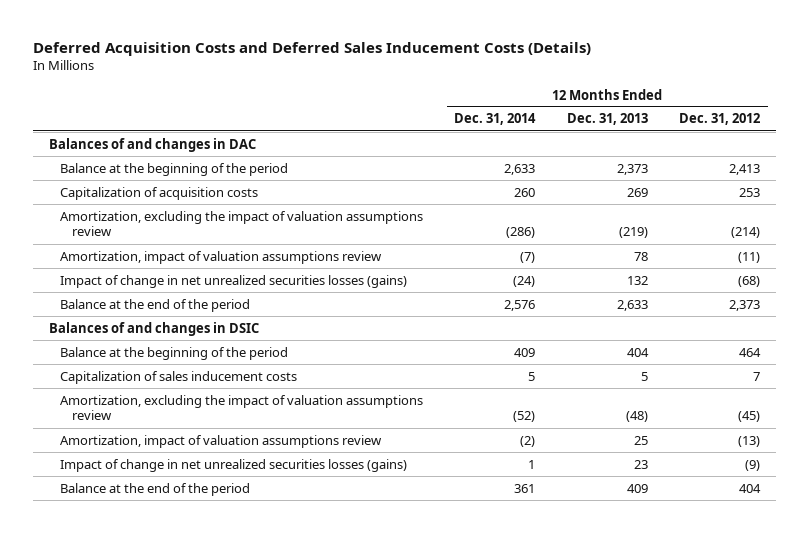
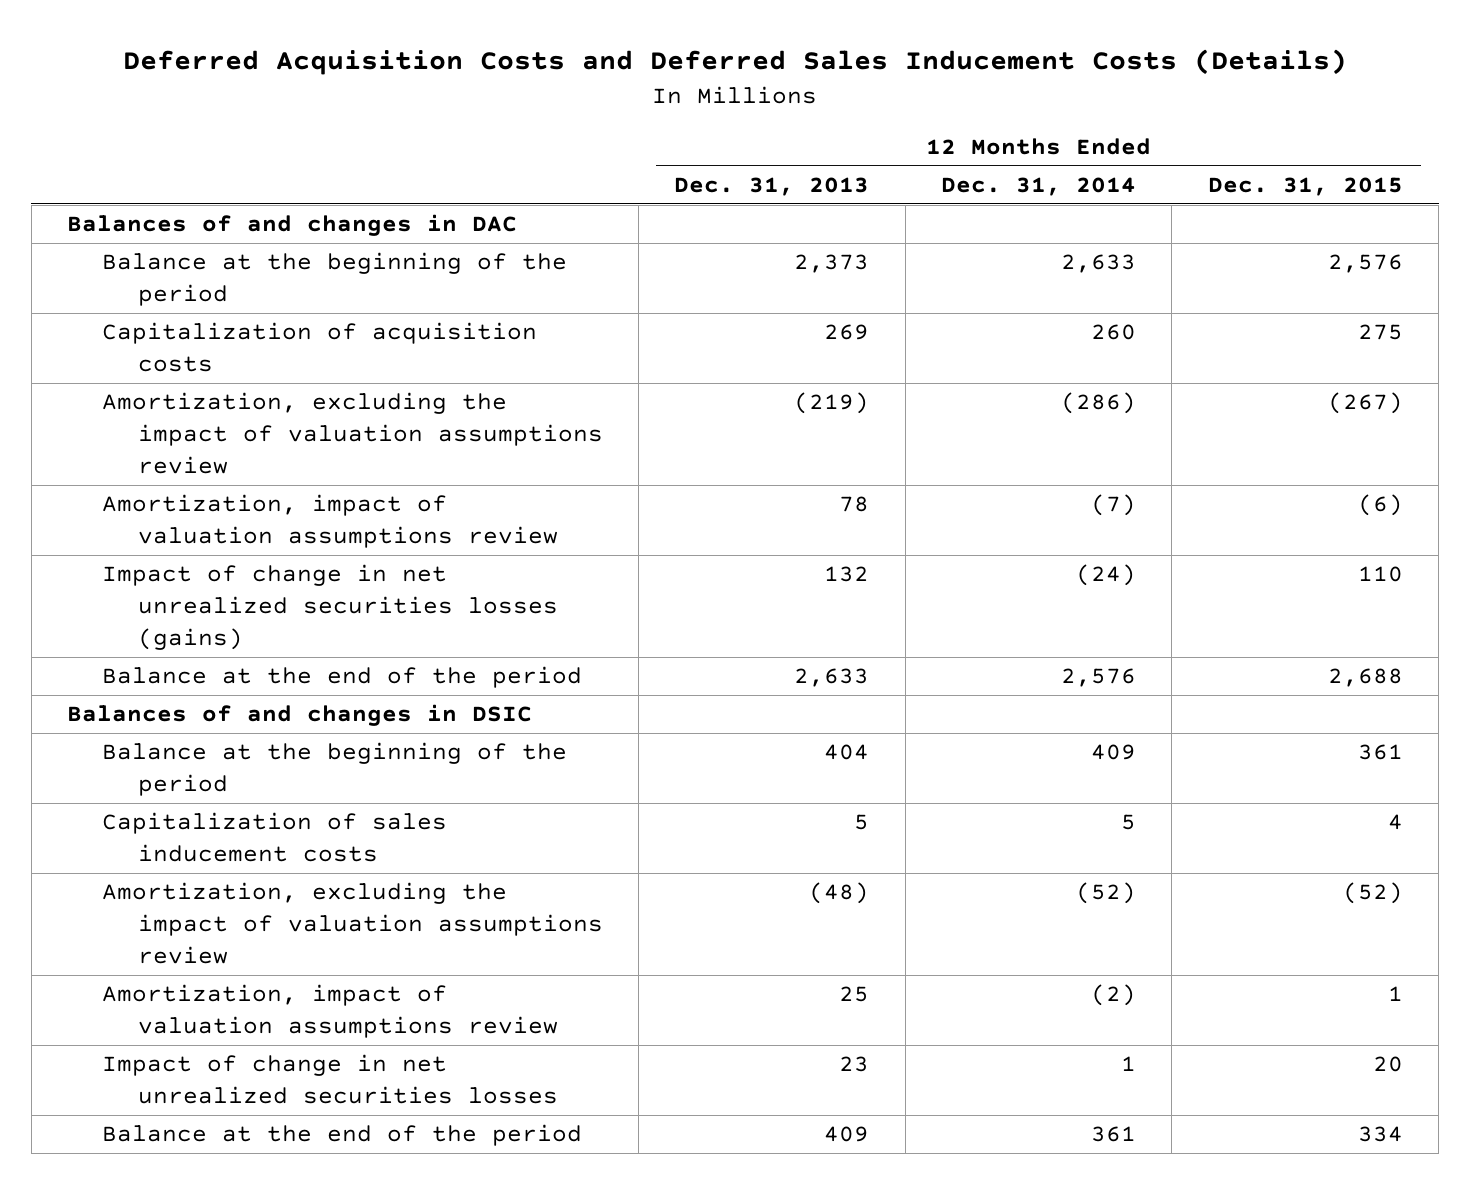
- | 12 Months Ended Dec. 31, 2014 | 12 Months Ended Dec. 31, 2013 | 12 Months Ended Dec. 31, 2012
+ | 12 Months Ended Dec. 31, 2013 | 12 Months Ended Dec. 31, 2014 | 12 Months Ended Dec. 31, 2015
- Impact of change in net unrealized securities losses (gains) | 1 | 23 | (9)
+ Impact of change in net unrealized securities losses | 23 | 1 | 20

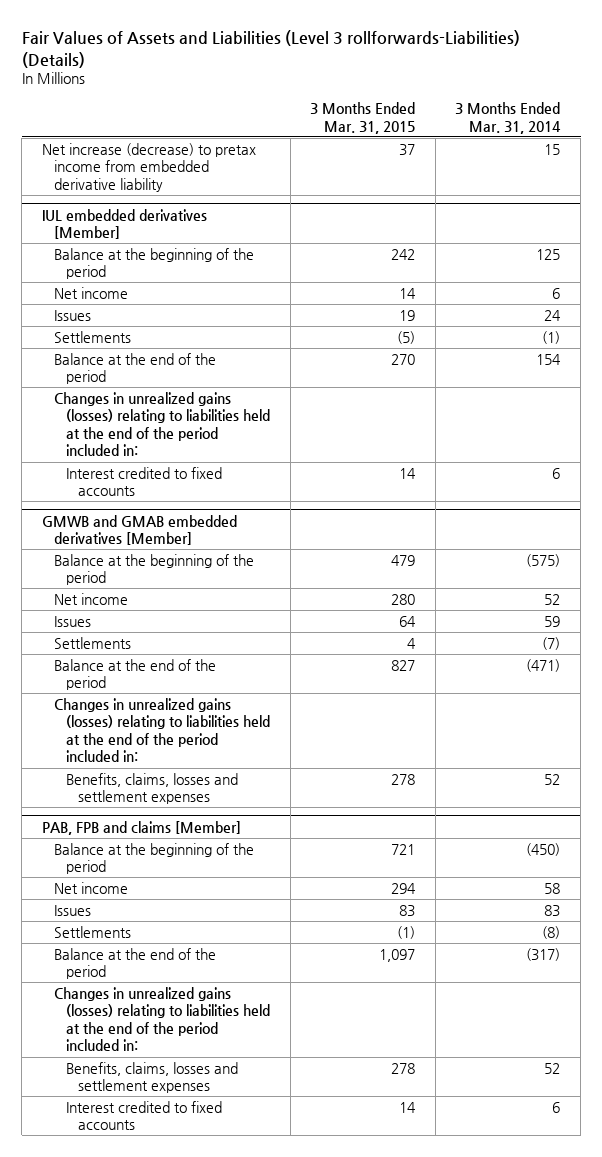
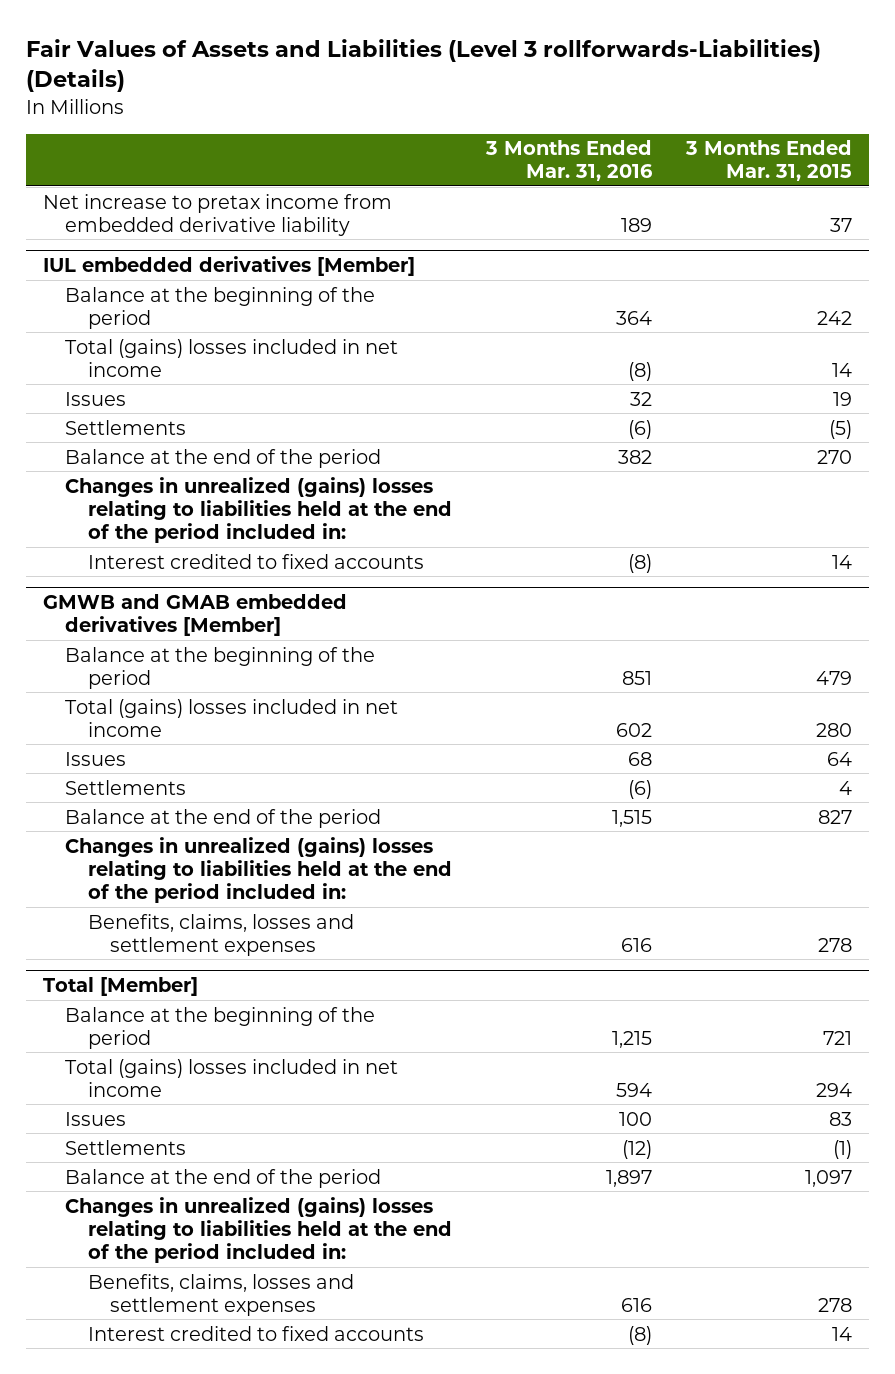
- | 3 Months Ended Mar. 31, 2015 | 3 Months Ended Mar. 31, 2014
+ | 3 Months Ended Mar. 31, 2016 | 3 Months Ended Mar. 31, 2015
- Net increase (decrease) to pretax income from embedded derivative liability | 37 | 15
+ Net increase to pretax income from embedded derivative liability | 189 | 37
@ IUL embedded derivatives [Member]
- Net income | 14 | 6
+ Total (gains) losses included in net income | (8) | 14
- Changes in unrealized gains (losses) relating to liabilities held at the end of the period included in:
+ Changes in unrealized (gains) losses relating to liabilities held at the end of the period included in:
@ GMWB and GMAB embedded derivatives [Member]
- Net income | 280 | 52
+ Total (gains) losses included in net income | 602 | 280
- Changes in unrealized gains (losses) relating to liabilities held at the end of the period included in:
+ Changes in unrealized (gains) losses relating to liabilities held at the end of the period included in:
- PAB, FPB and claims [Member]
+ Total [Member]
- Net income | 294 | 58
+ Total (gains) losses included in net income | 594 | 294
- Changes in unrealized gains (losses) relating to liabilities held at the end of the period included in:
+ Changes in unrealized (gains) losses relating to liabilities held at the end of the period included in:

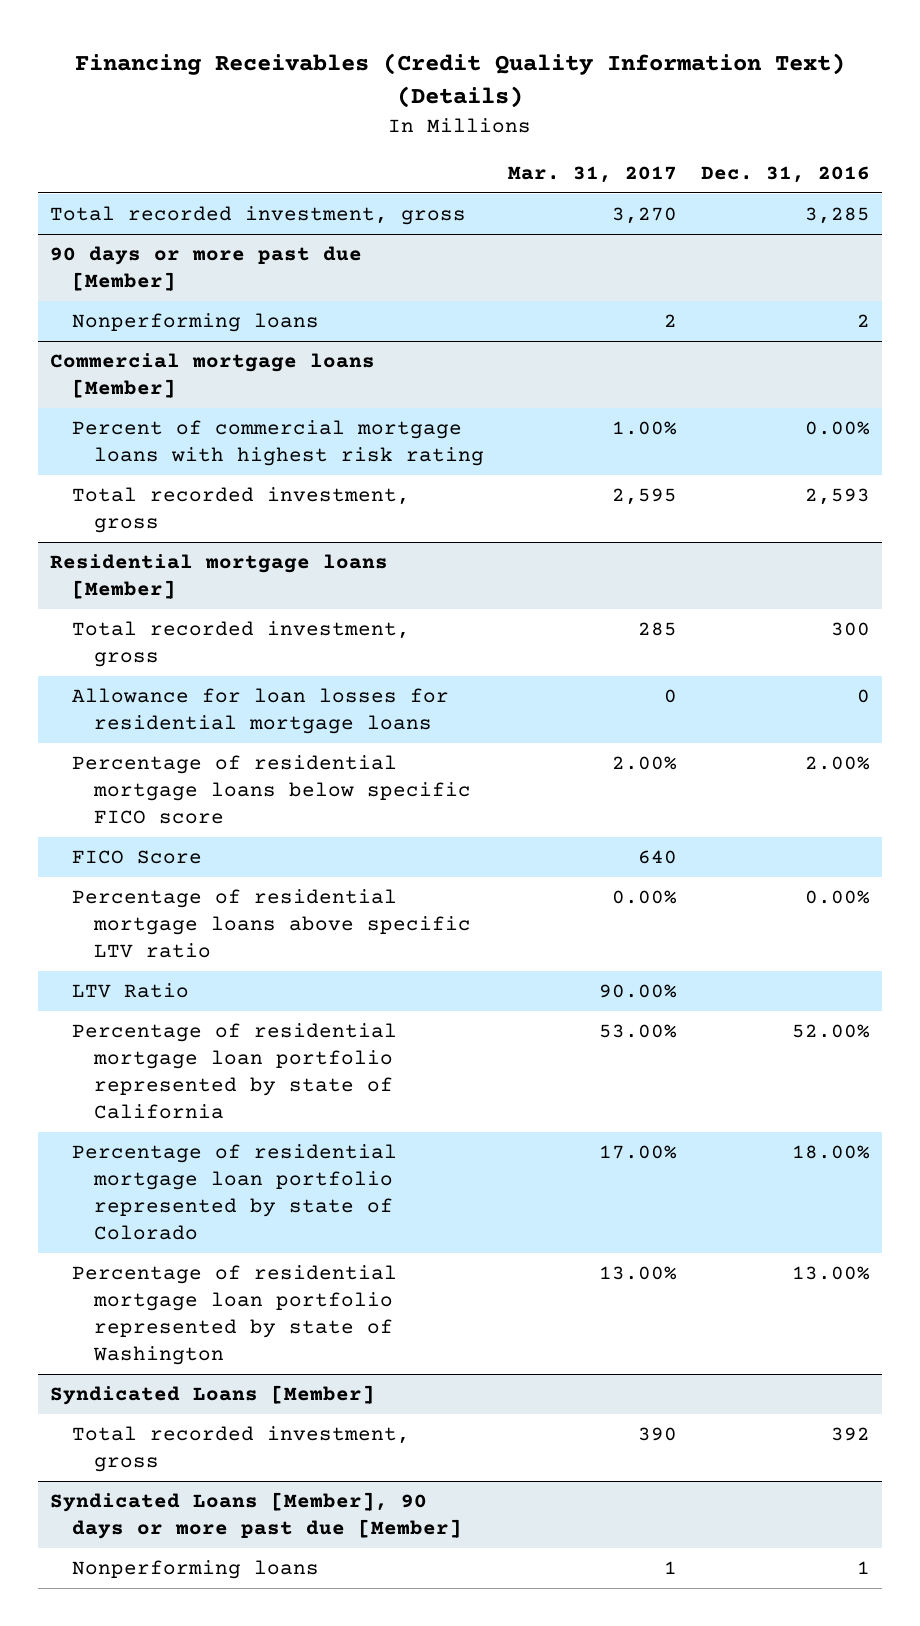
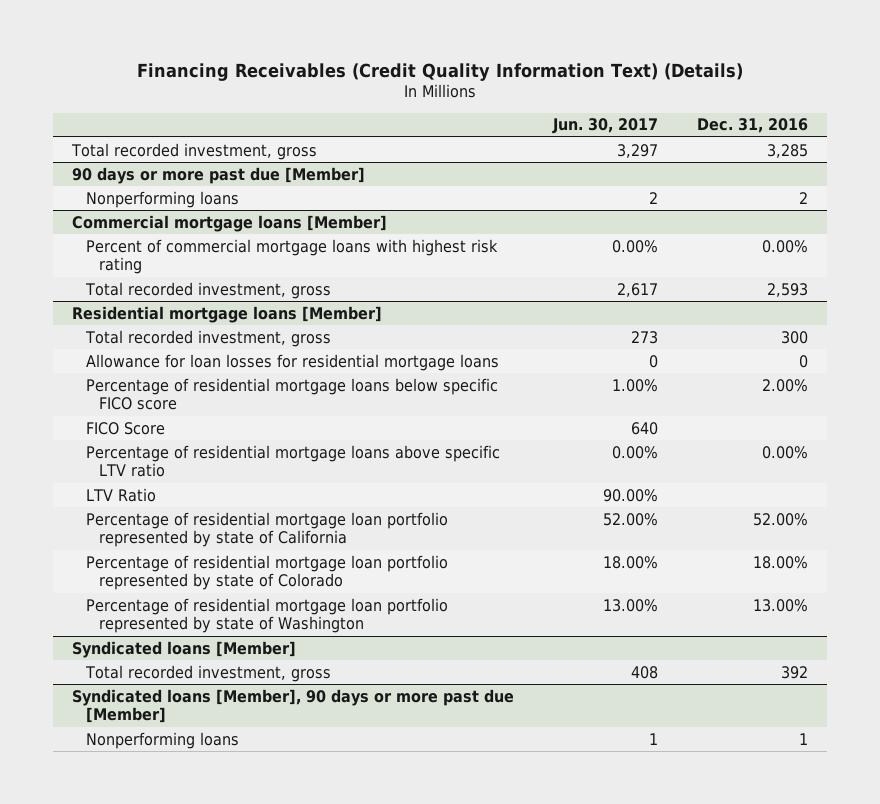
- | Mar. 31, 2017 | Dec. 31, 2016
+ | Jun. 30, 2017 | Dec. 31, 2016
- Syndicated Loans [Member]
+ Syndicated loans [Member]
- Syndicated Loans [Member], 90 days or more past due [Member]
+ Syndicated loans [Member], 90 days or more past due [Member]

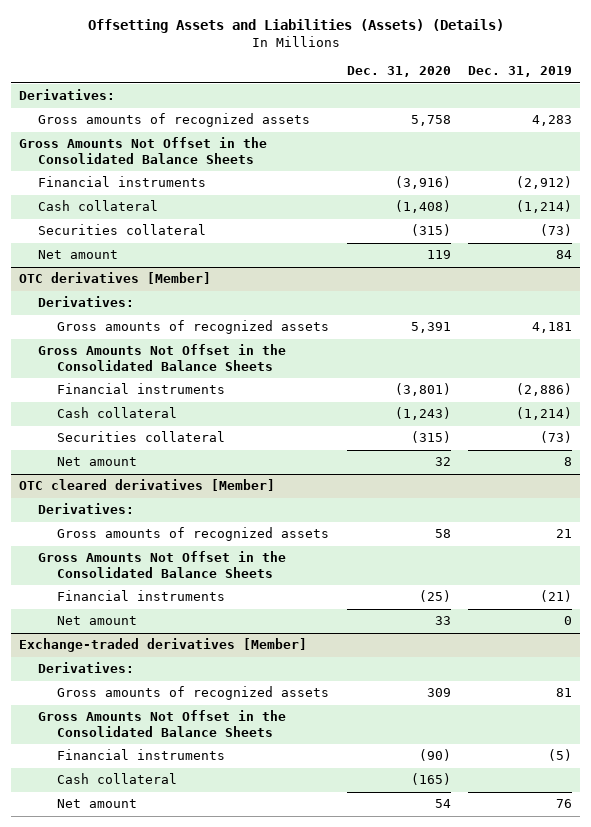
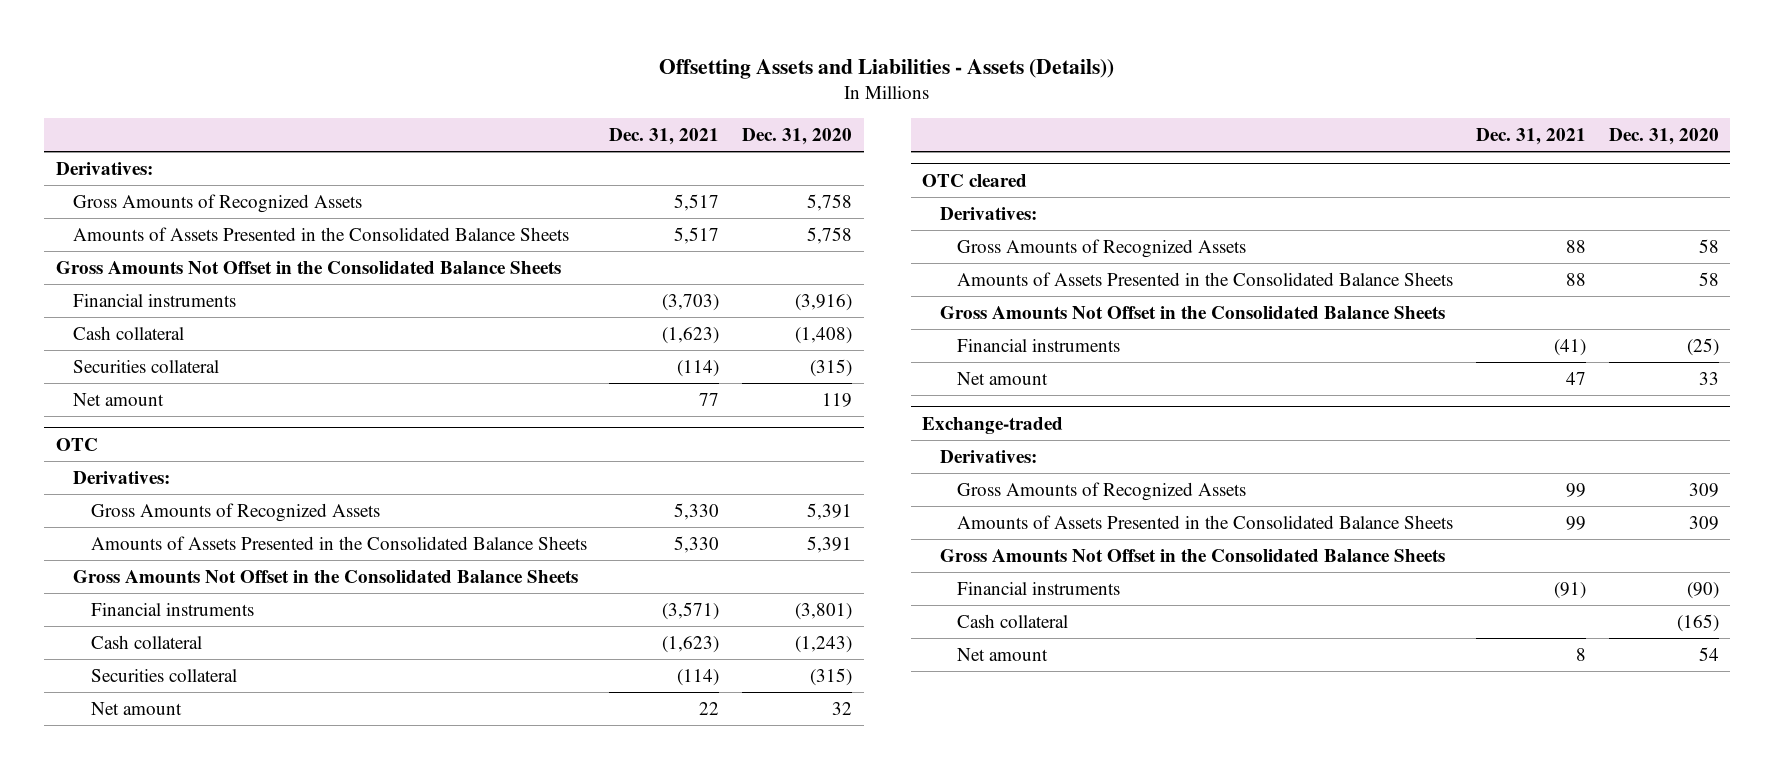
- Offsetting Assets and Liabilities (Assets) (Details)
+ Offsetting Assets and Liabilities - Assets (Details))
- | Dec. 31, 2020 | Dec. 31, 2019
+ | Dec. 31, 2021 | Dec. 31, 2020
- Gross amounts of recognized assets | 5,758 | 4,283
+ Gross Amounts of Recognized Assets | 5,517 | 5,758
+ Amounts of Assets Presented in the Consolidated Balance Sheets | 5,517 | 5,758
- OTC derivatives [Member]
+ OTC
- Gross amounts of recognized assets | 5,391 | 4,181
+ Gross Amounts of Recognized Assets | 5,330 | 5,391
+ Amounts of Assets Presented in the Consolidated Balance Sheets | 5,330 | 5,391
- OTC cleared derivatives [Member]
+ OTC cleared
- Gross amounts of recognized assets | 58 | 21
+ Gross Amounts of Recognized Assets | 88 | 58
+ Amounts of Assets Presented in the Consolidated Balance Sheets | 88 | 58
- Exchange-traded derivatives [Member]
+ Exchange-traded
- Gross amounts of recognized assets | 309 | 81
+ Gross Amounts of Recognized Assets | 99 | 309
+ Amounts of Assets Presented in the Consolidated Balance Sheets | 99 | 309

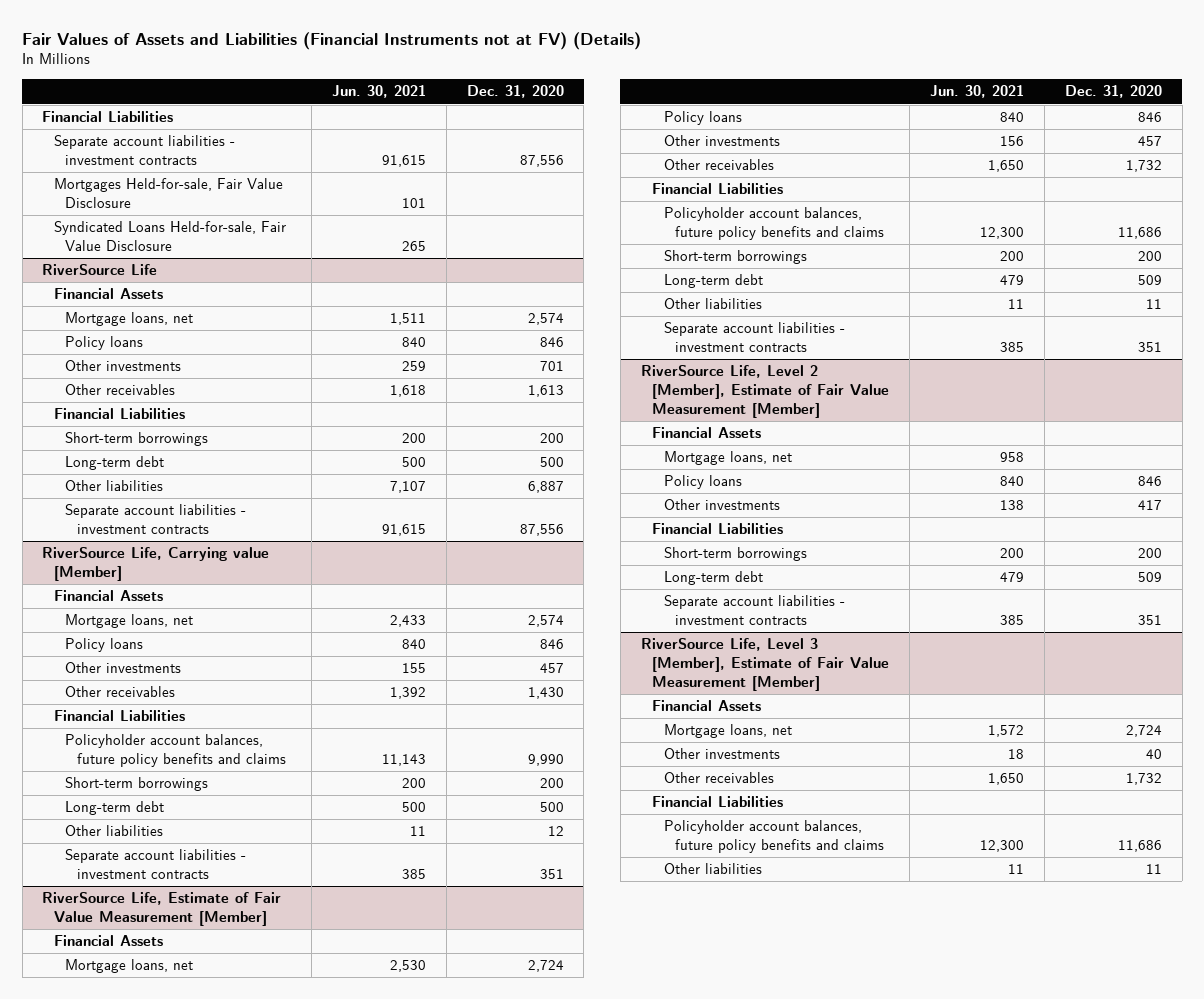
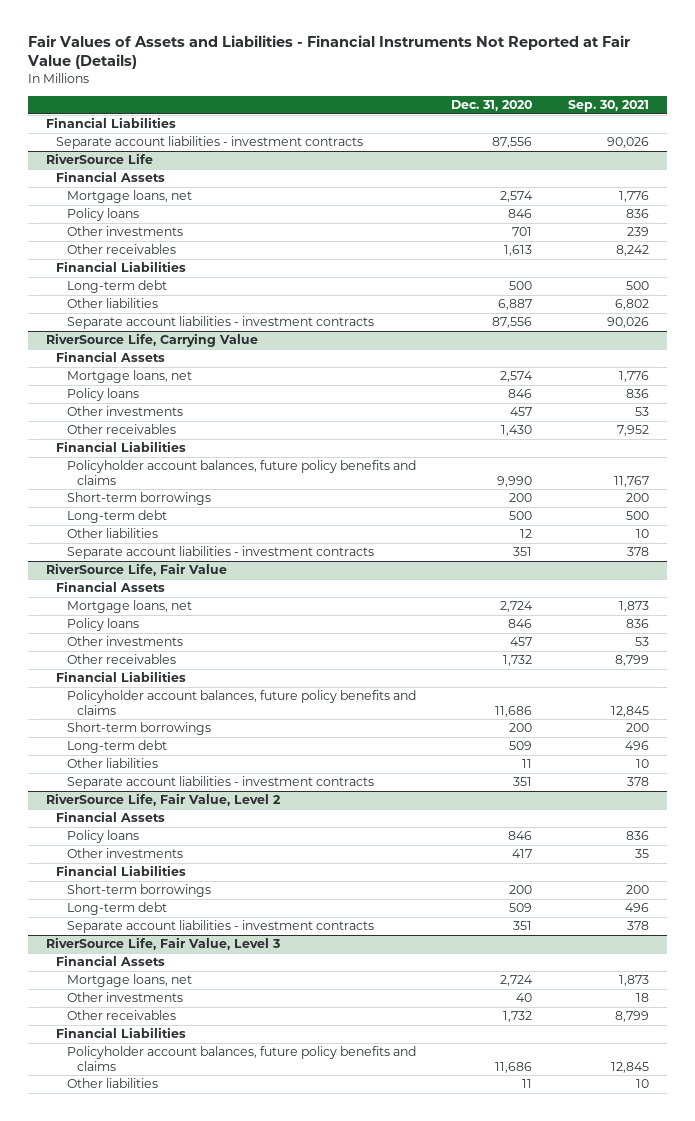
- Fair Values of Assets and Liabilities (Financial Instruments not at FV) (Details)
+ Fair Values of Assets and Liabilities - Financial Instruments Not Reported at Fair Value (Details)
- | Jun. 30, 2021 | Dec. 31, 2020
+ | Dec. 31, 2020 | Sep. 30, 2021
- Mortgages Held-for-sale, Fair Value Disclosure | 101 |
- Syndicated Loans Held-for-sale, Fair Value Disclosure | 265 |
@ RiverSource Life
- Short-term borrowings | 200 | 200
- RiverSource Life, Carrying value [Member]
+ RiverSource Life, Carrying Value
- RiverSource Life, Estimate of Fair Value Measurement [Member]
+ RiverSource Life, Fair Value
- RiverSource Life, Level 2 [Member], Estimate of Fair Value Measurement [Member]
+ RiverSource Life, Fair Value, Level 2
- Mortgage loans, net | 958 |
- RiverSource Life, Level 3 [Member], Estimate of Fair Value Measurement [Member]
+ RiverSource Life, Fair Value, Level 3

